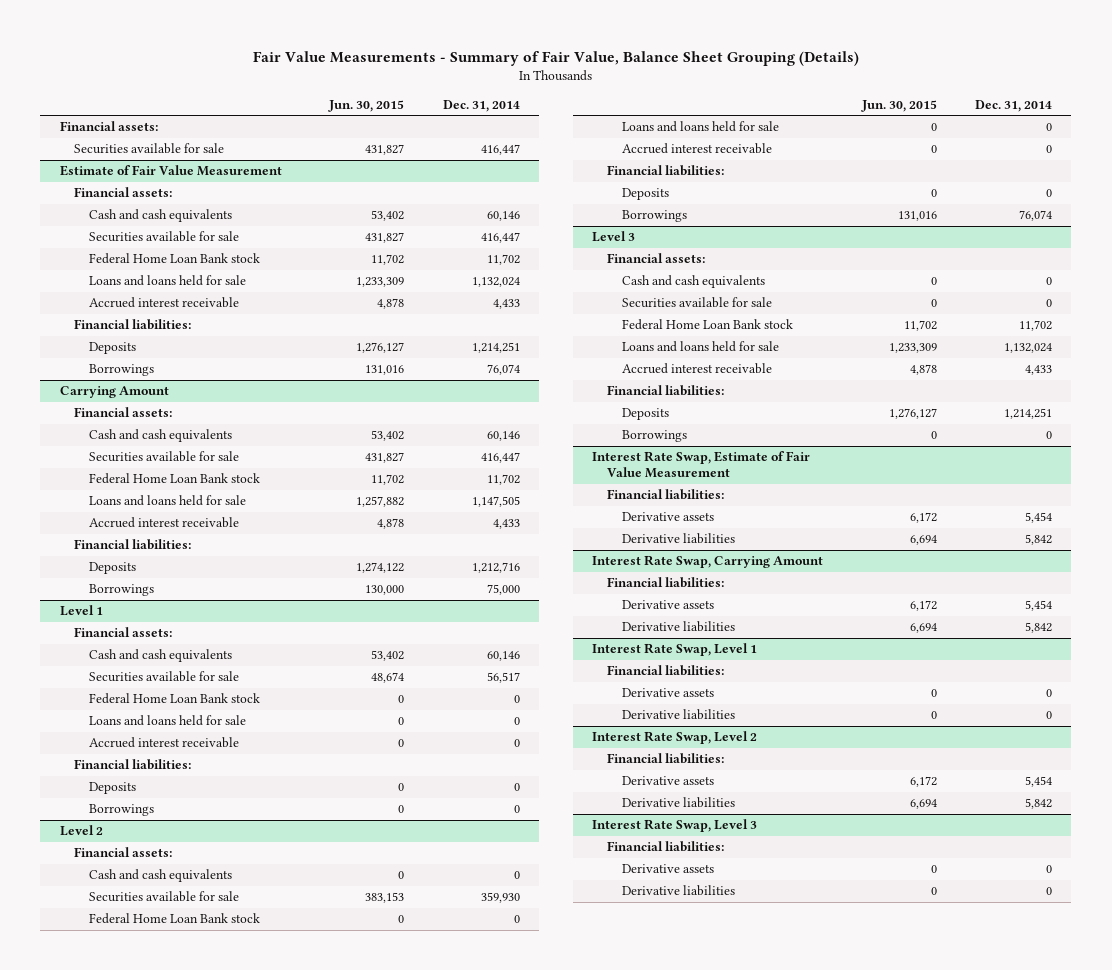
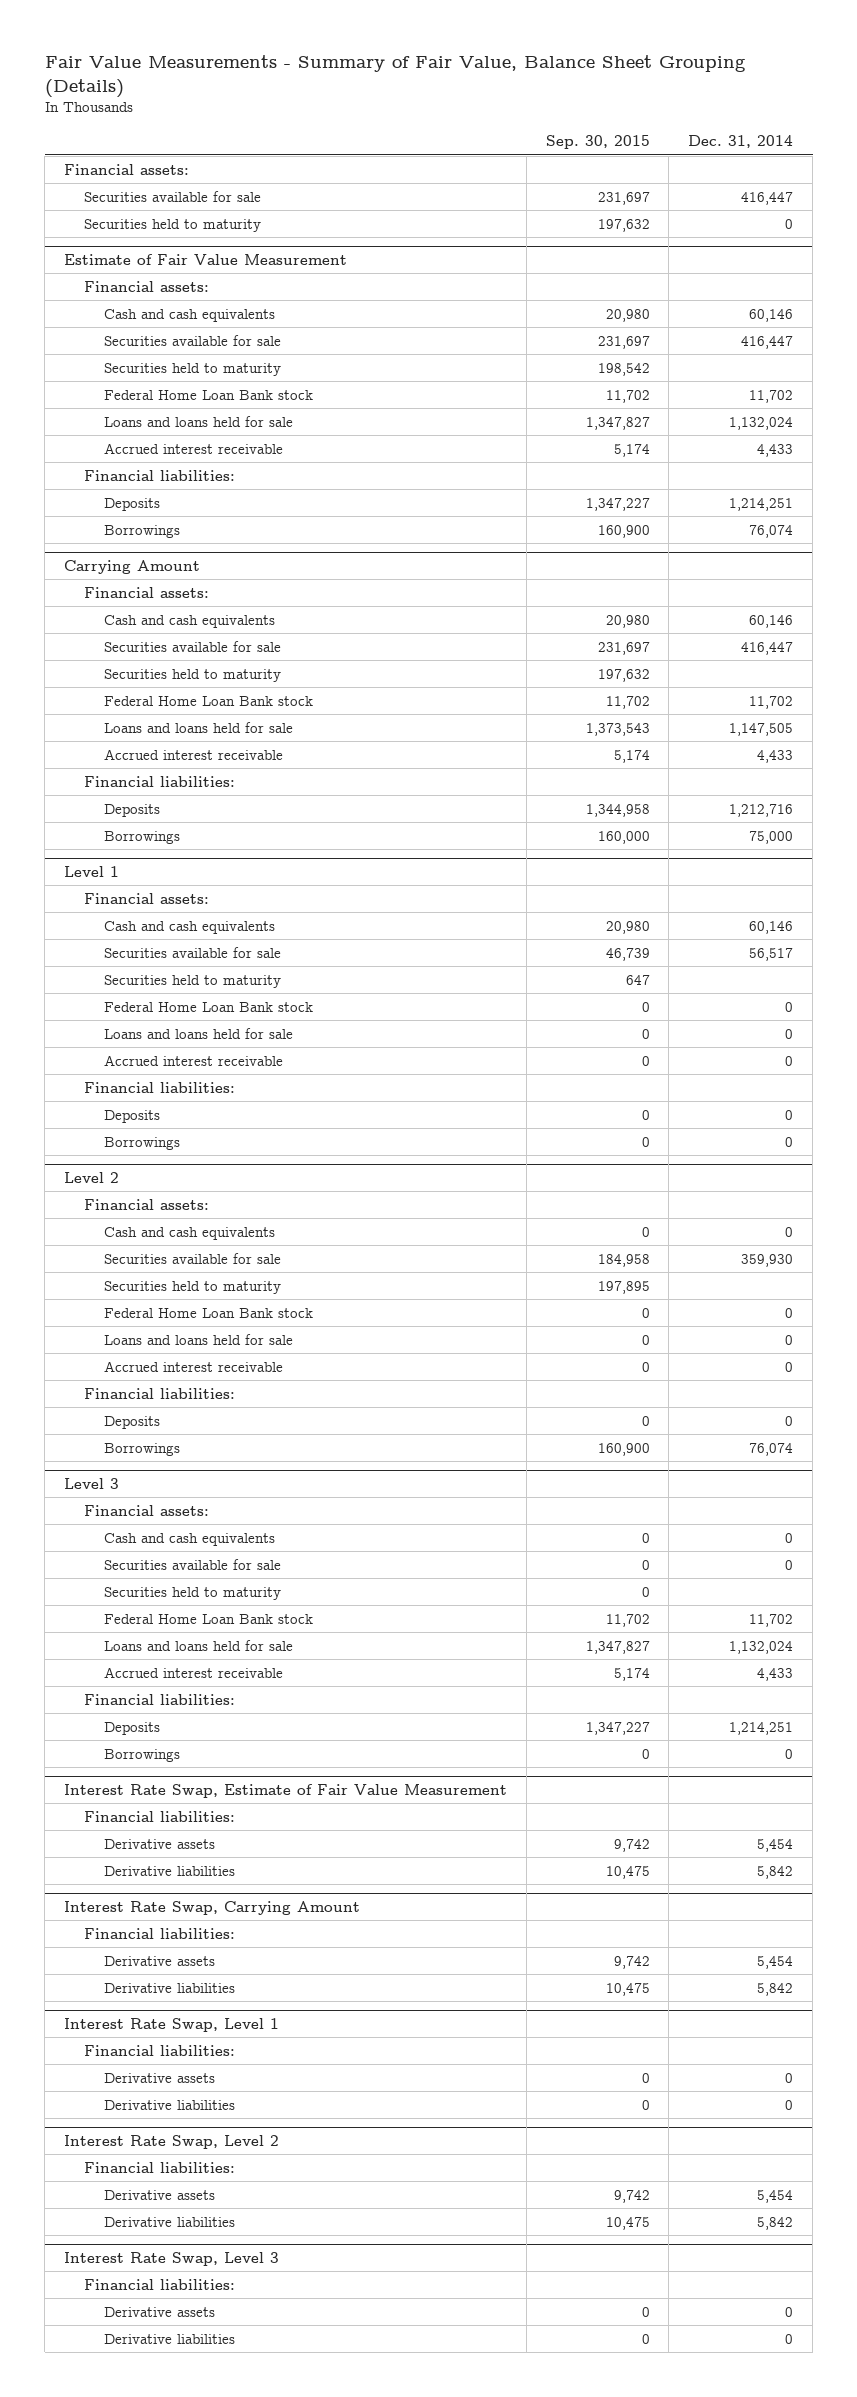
- | Jun. 30, 2015 | Dec. 31, 2014
+ | Sep. 30, 2015 | Dec. 31, 2014
+ Securities held to maturity | 197,632 | 0
@ Estimate of Fair Value Measurement
+ Securities held to maturity | 198,542 |
@ Carrying Amount
+ Securities held to maturity | 197,632 |
@ Level 1
+ Securities held to maturity | 647 |
@ Level 2
+ Securities held to maturity | 197,895 |
@ Level 3
+ Securities held to maturity | 0 |

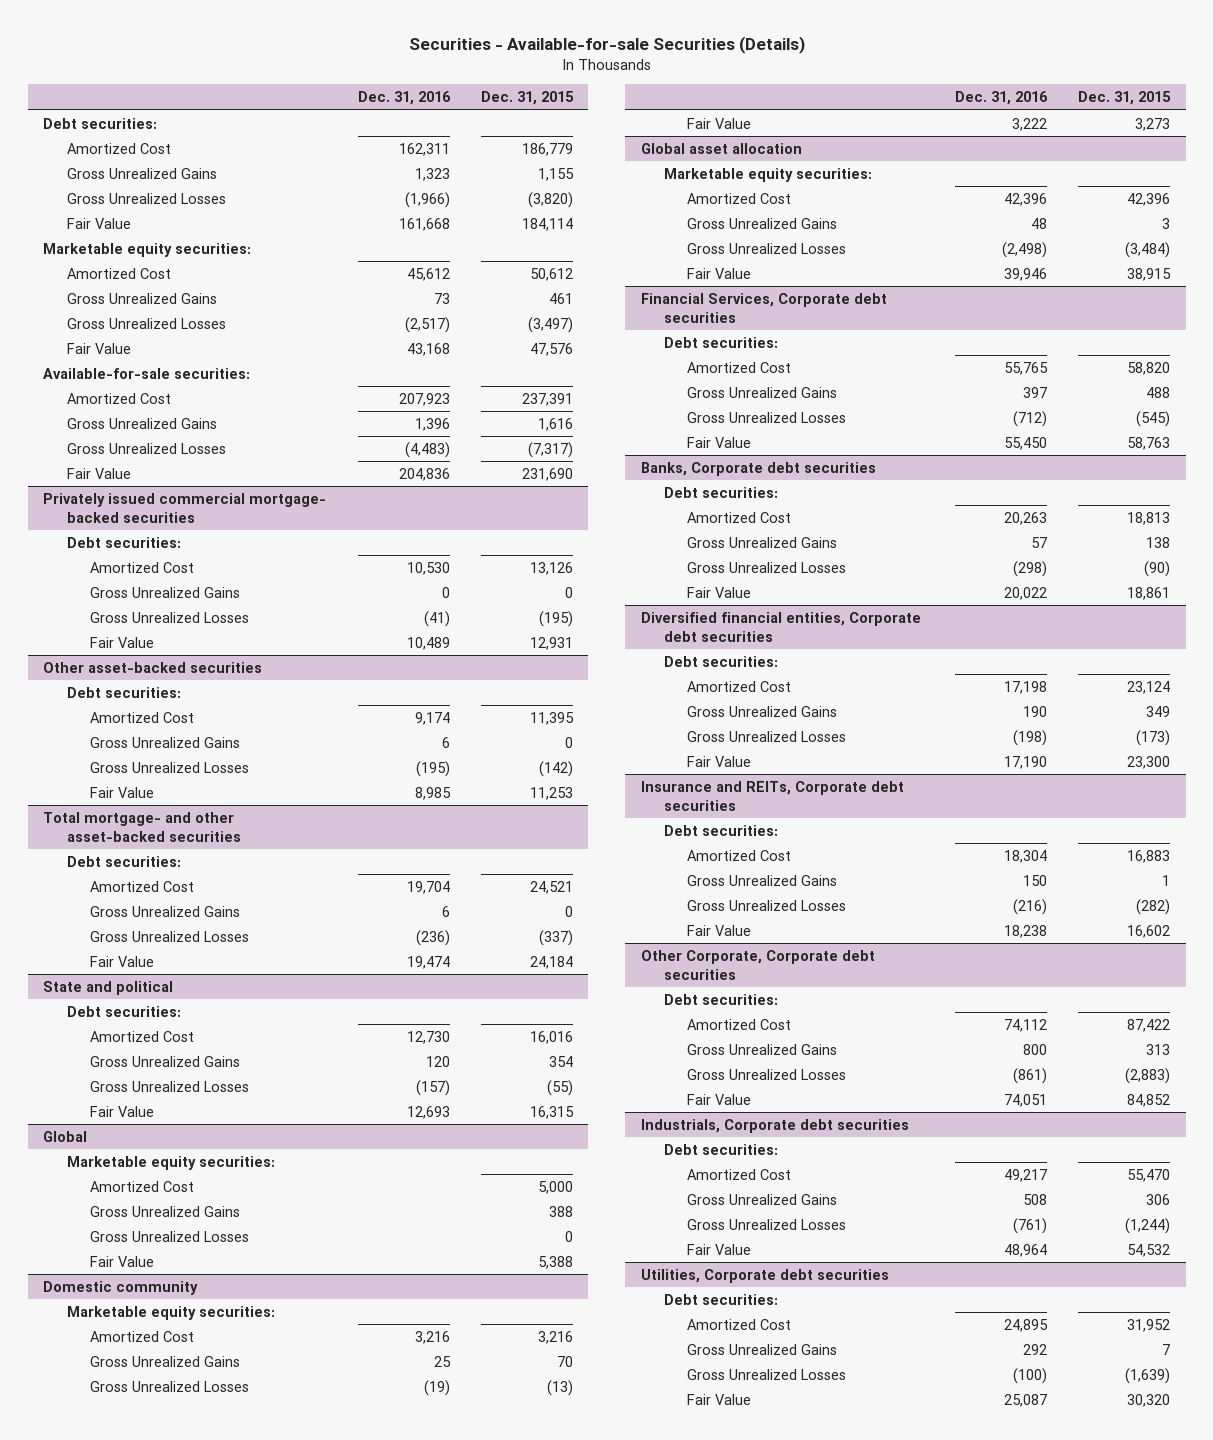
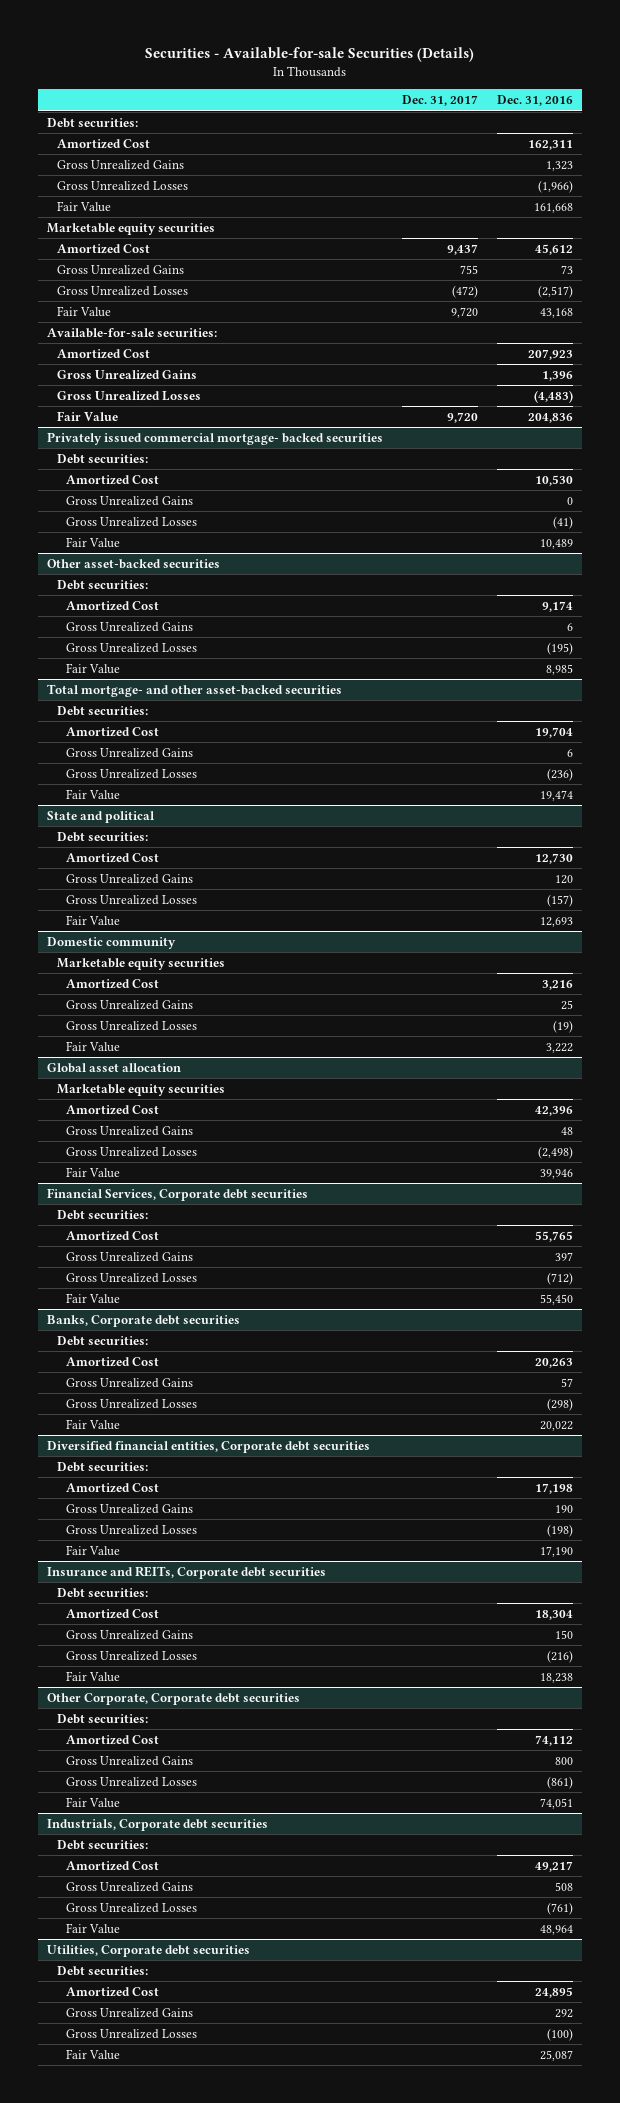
- | Dec. 31, 2016 | Dec. 31, 2015
+ | Dec. 31, 2017 | Dec. 31, 2016
- Marketable equity securities:
+ Marketable equity securities
- Global
- Marketable equity securities:
- Amortized Cost | | 5,000
- Gross Unrealized Gains | | 388
- Gross Unrealized Losses | | 0
- Fair Value | | 5,388
@ Domestic community
- Marketable equity securities:
+ Marketable equity securities
@ Global asset allocation
- Marketable equity securities:
+ Marketable equity securities

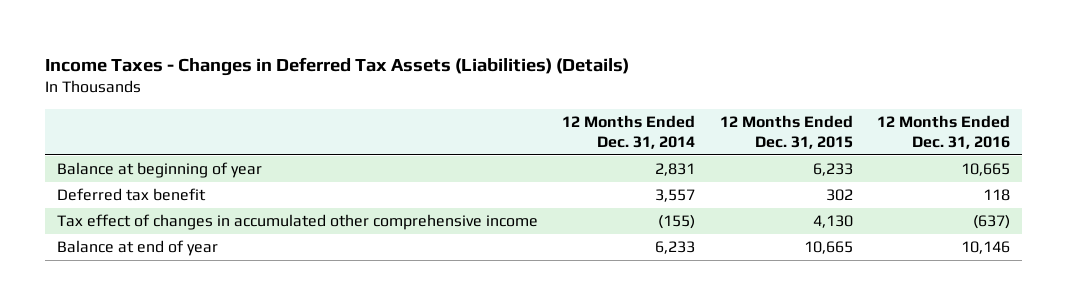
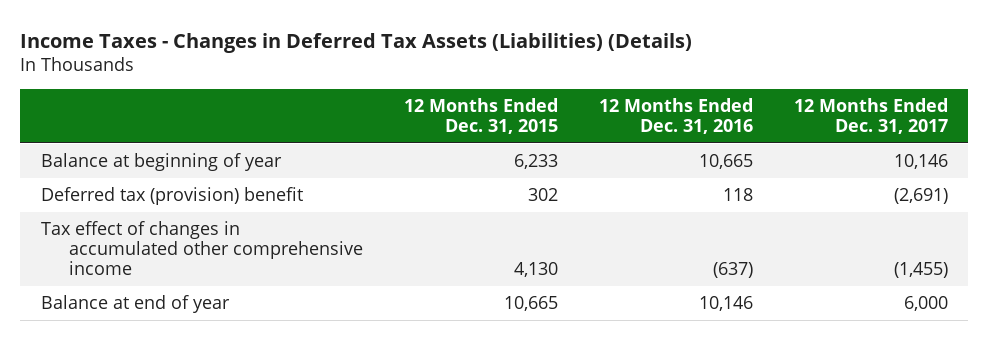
- | 12 Months Ended Dec. 31, 2014 | 12 Months Ended Dec. 31, 2015 | 12 Months Ended Dec. 31, 2016
+ | 12 Months Ended Dec. 31, 2015 | 12 Months Ended Dec. 31, 2016 | 12 Months Ended Dec. 31, 2017
- Deferred tax benefit | 3,557 | 302 | 118
+ Deferred tax (provision) benefit | 302 | 118 | (2,691)

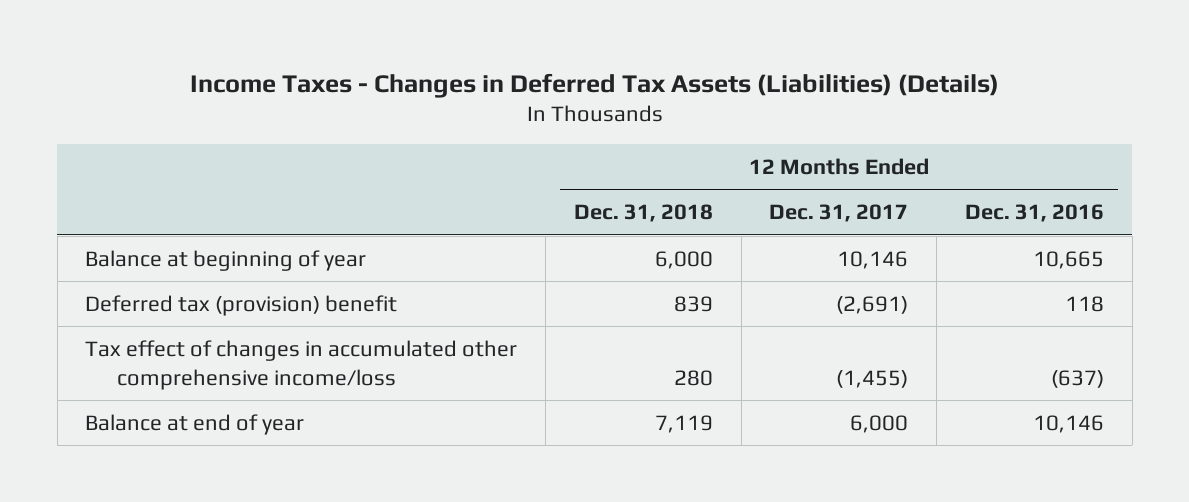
- | 12 Months Ended Dec. 31, 2015 | 12 Months Ended Dec. 31, 2016 | 12 Months Ended Dec. 31, 2017
+ | 12 Months Ended Dec. 31, 2018 | 12 Months Ended Dec. 31, 2017 | 12 Months Ended Dec. 31, 2016
- Tax effect of changes in accumulated other comprehensive income | 4,130 | (637) | (1,455)
+ Tax effect of changes in accumulated other comprehensive income/loss | 280 | (1,455) | (637)

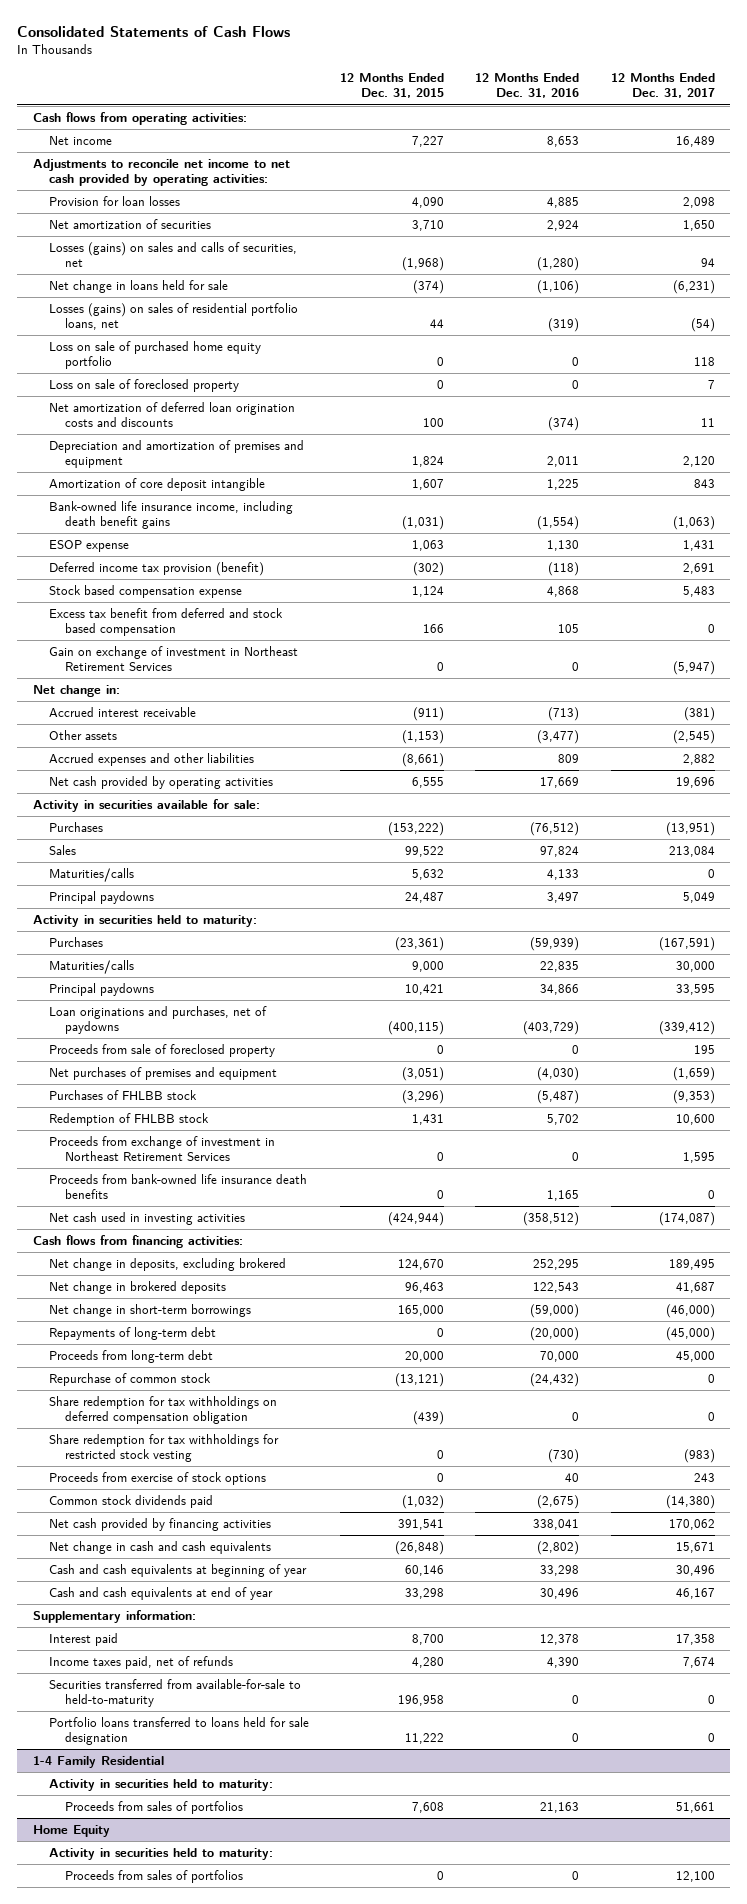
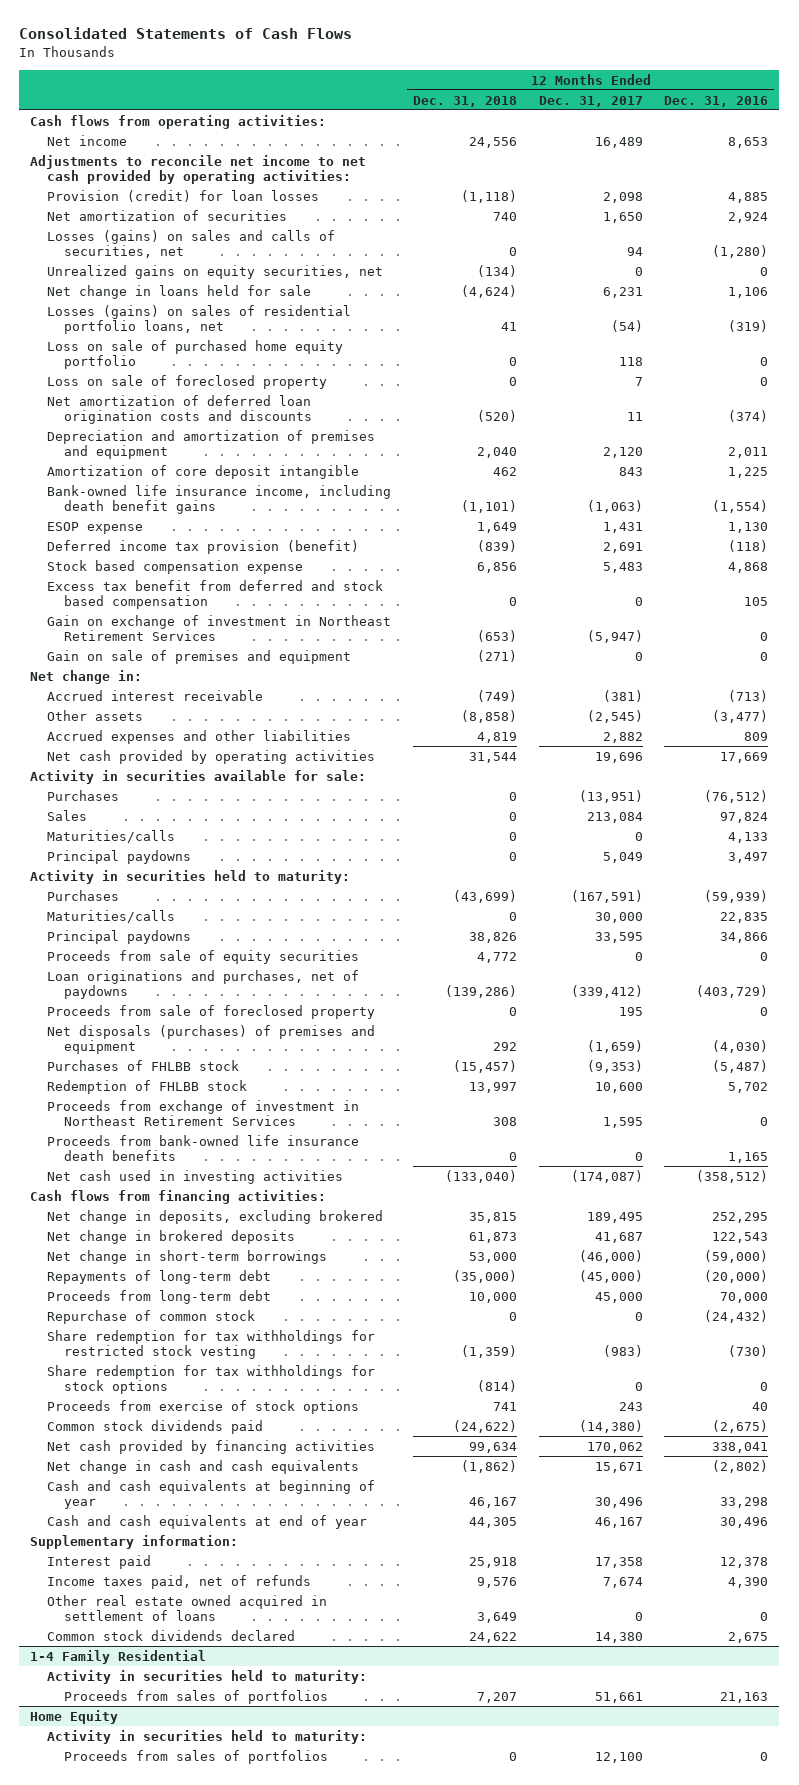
- | 12 Months Ended Dec. 31, 2015 | 12 Months Ended Dec. 31, 2016 | 12 Months Ended Dec. 31, 2017
+ | 12 Months Ended Dec. 31, 2018 | 12 Months Ended Dec. 31, 2017 | 12 Months Ended Dec. 31, 2016
- Provision for loan losses | 4,090 | 4,885 | 2,098
+ Provision (credit) for loan losses | (1,118) | 2,098 | 4,885
- Net change in loans held for sale | (374) | (1,106) | (6,231)
+ Unrealized gains on equity securities, net | (134) | 0 | 0
+ Net change in loans held for sale | (4,624) | 6,231 | 1,106
+ Gain on sale of premises and equipment | (271) | 0 | 0
+ Proceeds from sale of equity securities | 4,772 | 0 | 0
- Net purchases of premises and equipment | (3,051) | (4,030) | (1,659)
+ Net disposals (purchases) of premises and equipment | 292 | (1,659) | (4,030)
- Share redemption for tax withholdings on deferred compensation obligation | (439) | 0 | 0
+ Share redemption for tax withholdings for stock options | (814) | 0 | 0
- Securities transferred from available-for-sale to held-to-maturity | 196,958 | 0 | 0
- Portfolio loans transferred to loans held for sale designation | 11,222 | 0 | 0
+ Other real estate owned acquired in settlement of loans | 3,649 | 0 | 0
+ Common stock dividends declared | 24,622 | 14,380 | 2,675

